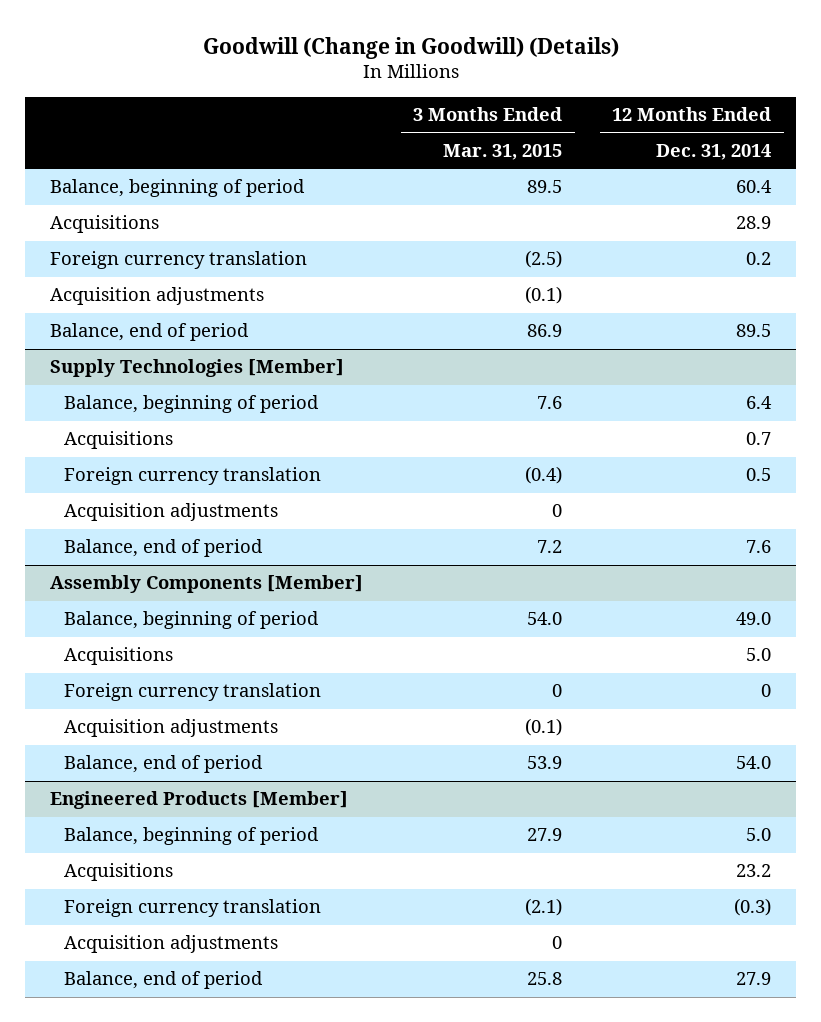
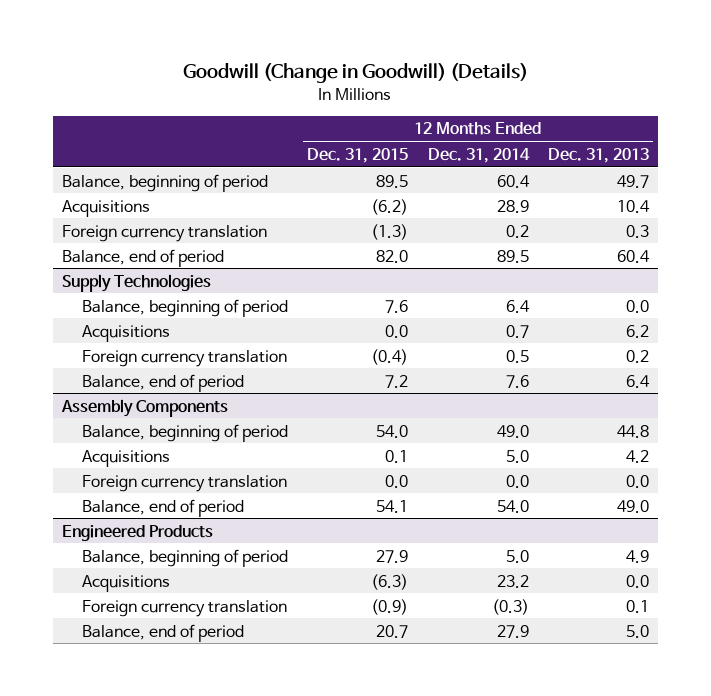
- | 3 Months Ended Mar. 31, 2015 | 12 Months Ended Dec. 31, 2014
+ | 12 Months Ended Dec. 31, 2015 | 12 Months Ended Dec. 31, 2014 | 12 Months Ended Dec. 31, 2013
- Acquisition adjustments | (0.1) |
- Supply Technologies [Member]
+ Supply Technologies
- Acquisition adjustments | 0 |
- Assembly Components [Member]
+ Assembly Components
- Foreign currency translation | 0 | 0
- Acquisition adjustments | (0.1) |
+ Foreign currency translation | 0.0 | 0.0 | 0.0
- Engineered Products [Member]
+ Engineered Products
- Acquisition adjustments | 0 |

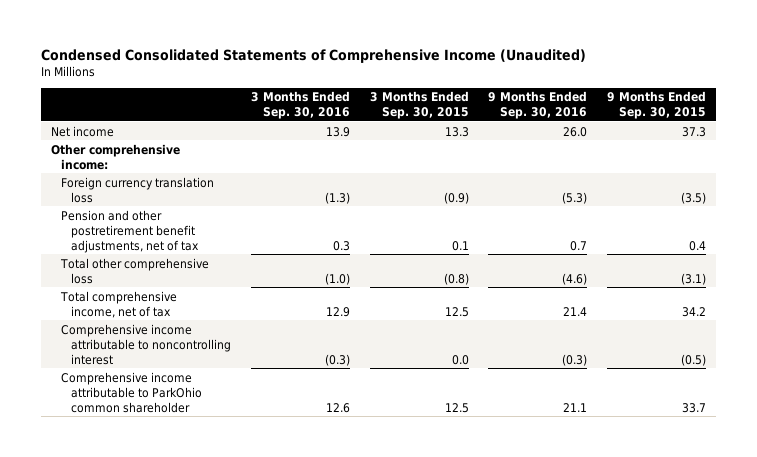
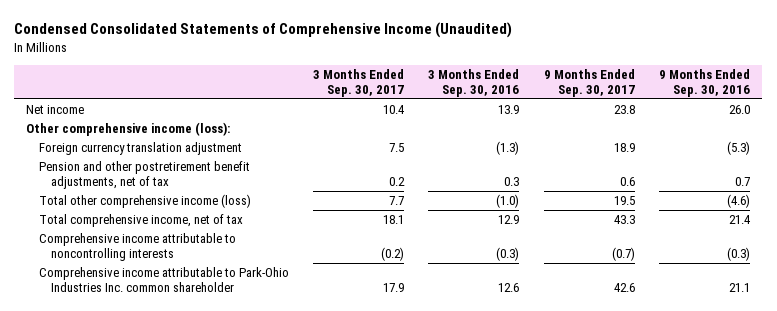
- | 3 Months Ended Sep. 30, 2016 | 3 Months Ended Sep. 30, 2015 | 9 Months Ended Sep. 30, 2016 | 9 Months Ended Sep. 30, 2015
+ | 3 Months Ended Sep. 30, 2017 | 3 Months Ended Sep. 30, 2016 | 9 Months Ended Sep. 30, 2017 | 9 Months Ended Sep. 30, 2016
- Other comprehensive income:
- Foreign currency translation loss | (1.3) | (0.9) | (5.3) | (3.5)
+ Other comprehensive income (loss):
+ Foreign currency translation adjustment | 7.5 | (1.3) | 18.9 | (5.3)
- Total other comprehensive loss | (1.0) | (0.8) | (4.6) | (3.1)
+ Total other comprehensive income (loss) | 7.7 | (1.0) | 19.5 | (4.6)
- Comprehensive income attributable to noncontrolling interest | (0.3) | 0.0 | (0.3) | (0.5)
- Comprehensive income attributable to ParkOhio common shareholder | 12.6 | 12.5 | 21.1 | 33.7
+ Comprehensive income attributable to noncontrolling interests | (0.2) | (0.3) | (0.7) | (0.3)
+ Comprehensive income attributable to Park-Ohio Industries Inc. common shareholder | 17.9 | 12.6 | 42.6 | 21.1

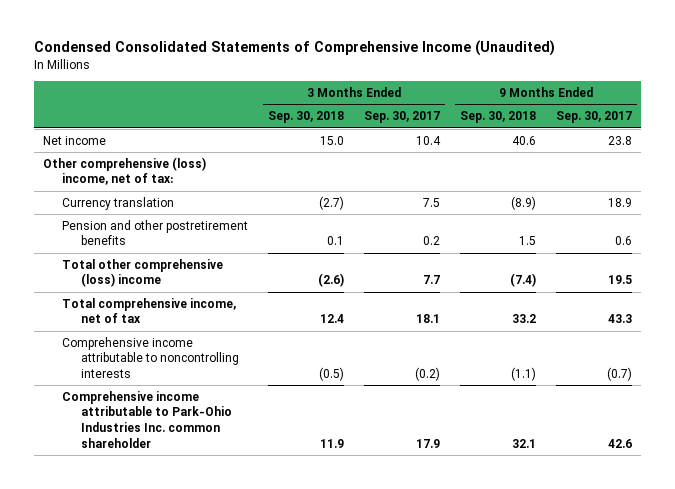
- | 3 Months Ended Sep. 30, 2017 | 3 Months Ended Sep. 30, 2016 | 9 Months Ended Sep. 30, 2017 | 9 Months Ended Sep. 30, 2016
+ | 3 Months Ended Sep. 30, 2018 | 3 Months Ended Sep. 30, 2017 | 9 Months Ended Sep. 30, 2018 | 9 Months Ended Sep. 30, 2017
- Other comprehensive income (loss):
- Foreign currency translation adjustment | 7.5 | (1.3) | 18.9 | (5.3)
- Pension and other postretirement benefit adjustments, net of tax | 0.2 | 0.3 | 0.6 | 0.7
- Total other comprehensive income (loss) | 7.7 | (1.0) | 19.5 | (4.6)
+ Other comprehensive (loss) income, net of tax:
+ Currency translation | (2.7) | 7.5 | (8.9) | 18.9
+ Pension and other postretirement benefits | 0.1 | 0.2 | 1.5 | 0.6
+ Total other comprehensive (loss) income | (2.6) | 7.7 | (7.4) | 19.5

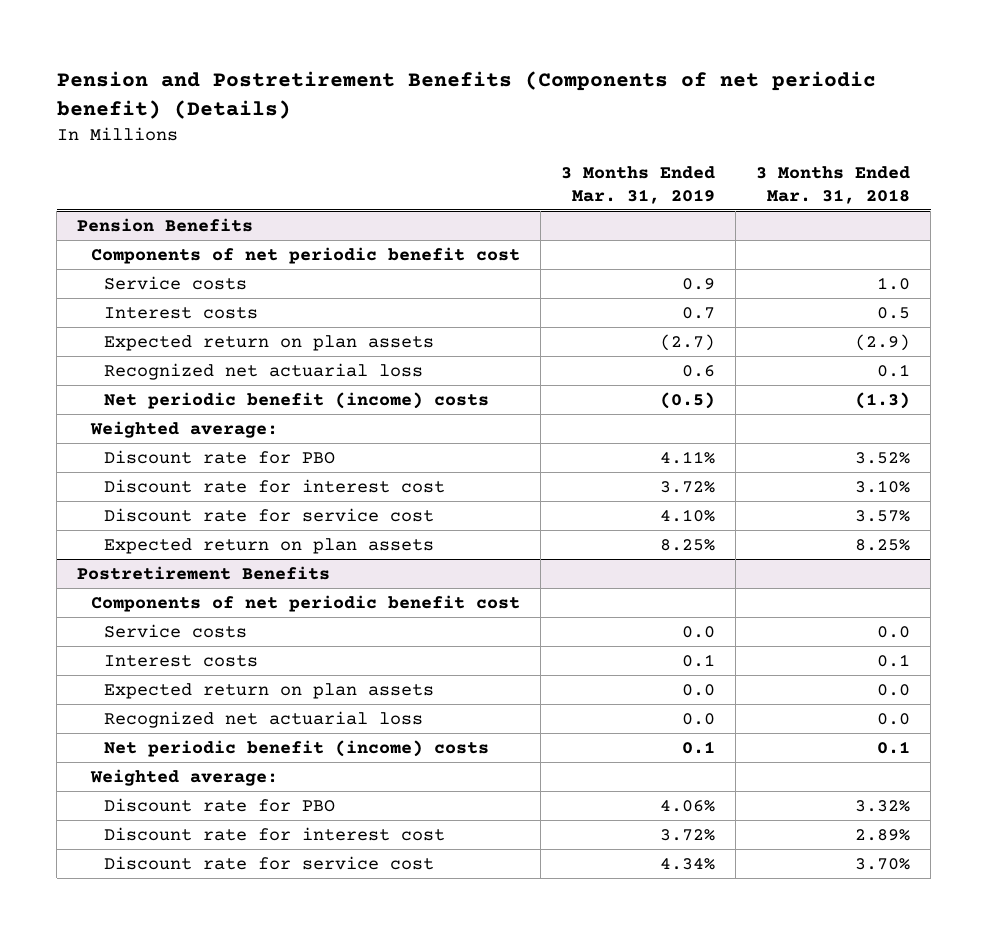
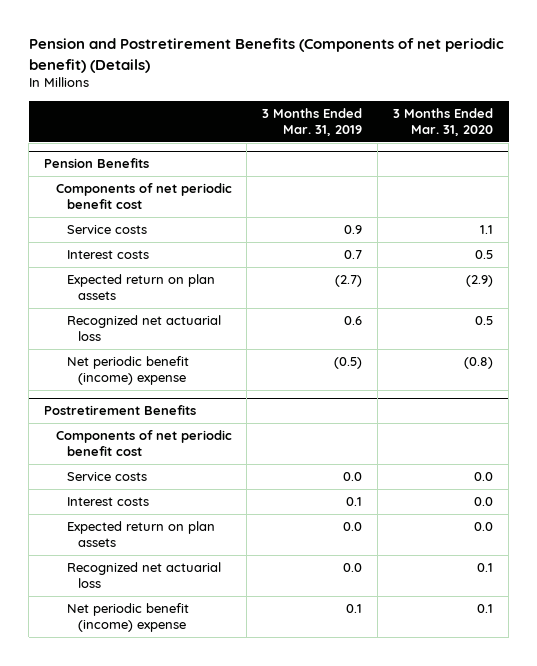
- | 3 Months Ended Mar. 31, 2019 | 3 Months Ended Mar. 31, 2018
+ | 3 Months Ended Mar. 31, 2019 | 3 Months Ended Mar. 31, 2020
@ Pension Benefits
- Net periodic benefit (income) costs | (0.5) | (1.3)
- Weighted average:
- Discount rate for PBO | 4.11% | 3.52%
- Discount rate for interest cost | 3.72% | 3.10%
- Discount rate for service cost | 4.10% | 3.57%
- Expected return on plan assets | 8.25% | 8.25%
+ Net periodic benefit (income) expense | (0.5) | (0.8)
@ Postretirement Benefits
- Net periodic benefit (income) costs | 0.1 | 0.1
- Weighted average:
- Discount rate for PBO | 4.06% | 3.32%
- Discount rate for interest cost | 3.72% | 2.89%
- Discount rate for service cost | 4.34% | 3.70%
+ Net periodic benefit (income) expense | 0.1 | 0.1

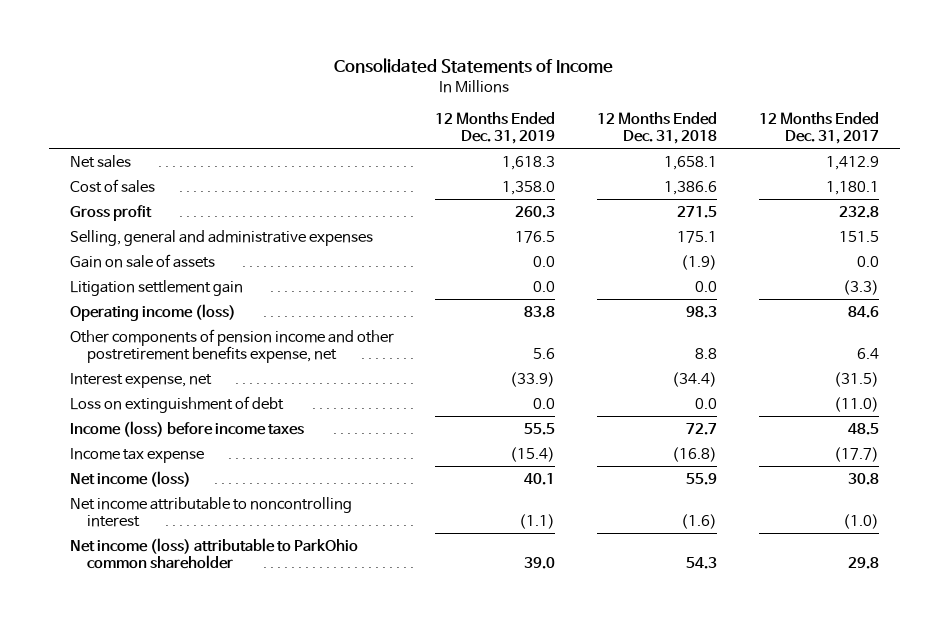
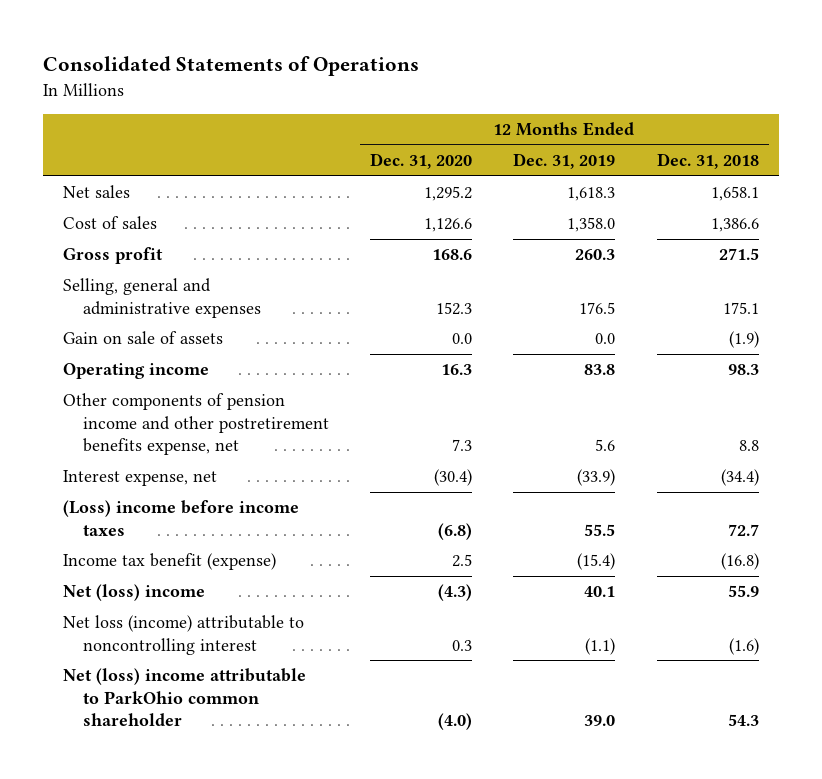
- Consolidated Statements of Income
+ Consolidated Statements of Operations
- | 12 Months Ended Dec. 31, 2019 | 12 Months Ended Dec. 31, 2018 | 12 Months Ended Dec. 31, 2017
+ | 12 Months Ended Dec. 31, 2020 | 12 Months Ended Dec. 31, 2019 | 12 Months Ended Dec. 31, 2018
- Litigation settlement gain | 0.0 | 0.0 | (3.3)
- Operating income (loss) | 83.8 | 98.3 | 84.6
+ Operating income | 16.3 | 83.8 | 98.3
- Loss on extinguishment of debt | 0.0 | 0.0 | (11.0)
- Income (loss) before income taxes | 55.5 | 72.7 | 48.5
- Income tax expense | (15.4) | (16.8) | (17.7)
- Net income (loss) | 40.1 | 55.9 | 30.8
- Net income attributable to noncontrolling interest | (1.1) | (1.6) | (1.0)
- Net income (loss) attributable to ParkOhio common shareholder | 39.0 | 54.3 | 29.8
+ (Loss) income before income taxes | (6.8) | 55.5 | 72.7
+ Income tax benefit (expense) | 2.5 | (15.4) | (16.8)
+ Net (loss) income | (4.3) | 40.1 | 55.9
+ Net loss (income) attributable to noncontrolling interest | 0.3 | (1.1) | (1.6)
+ Net (loss) income attributable to ParkOhio common shareholder | (4.0) | 39.0 | 54.3

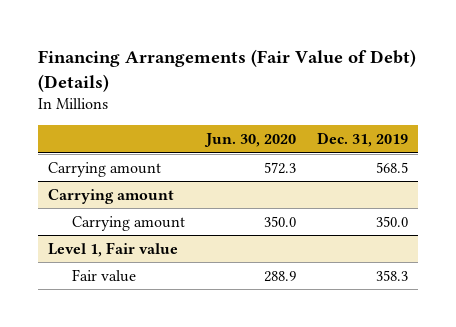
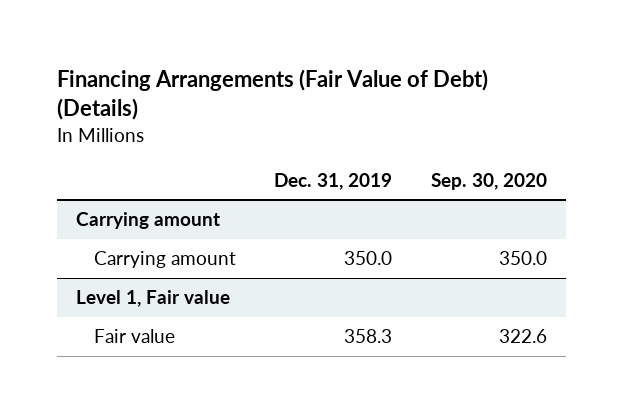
- | Jun. 30, 2020 | Dec. 31, 2019
+ | Dec. 31, 2019 | Sep. 30, 2020
- Carrying amount | 572.3 | 568.5

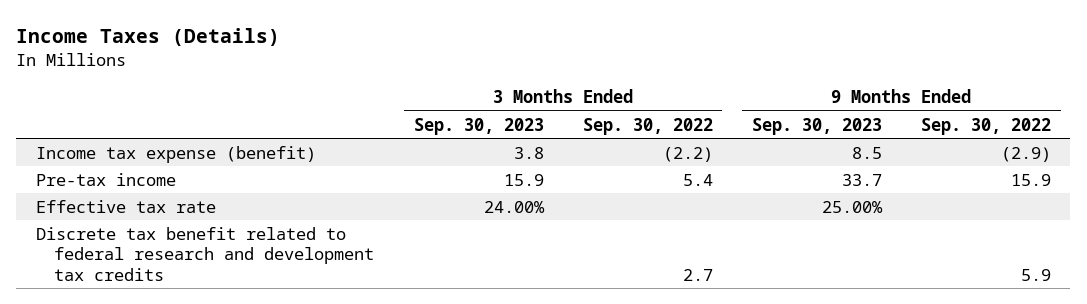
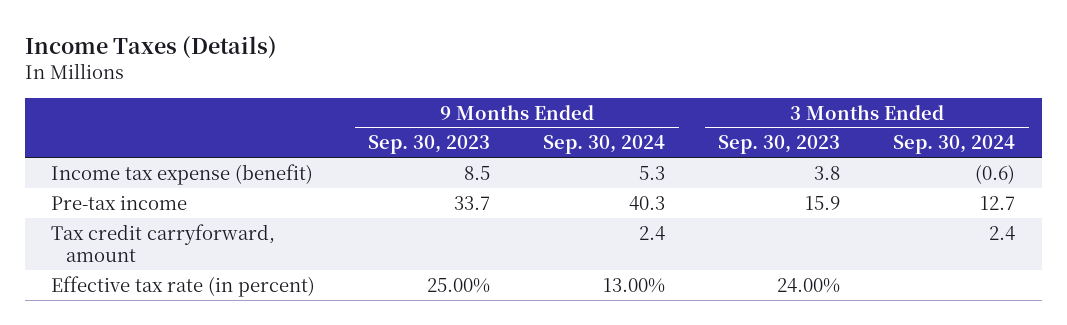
- | 3 Months Ended Sep. 30, 2023 | 3 Months Ended Sep. 30, 2022 | 9 Months Ended Sep. 30, 2023 | 9 Months Ended Sep. 30, 2022
+ | 9 Months Ended Sep. 30, 2023 | 9 Months Ended Sep. 30, 2024 | 3 Months Ended Sep. 30, 2023 | 3 Months Ended Sep. 30, 2024
- Effective tax rate | 24.00% | | 25.00% |
- Discrete tax benefit related to federal research and development tax credits | | 2.7 | | 5.9
+ Tax credit carryforward, amount | | 2.4 | | 2.4
+ Effective tax rate (in percent) | 25.00% | 13.00% | 24.00% |

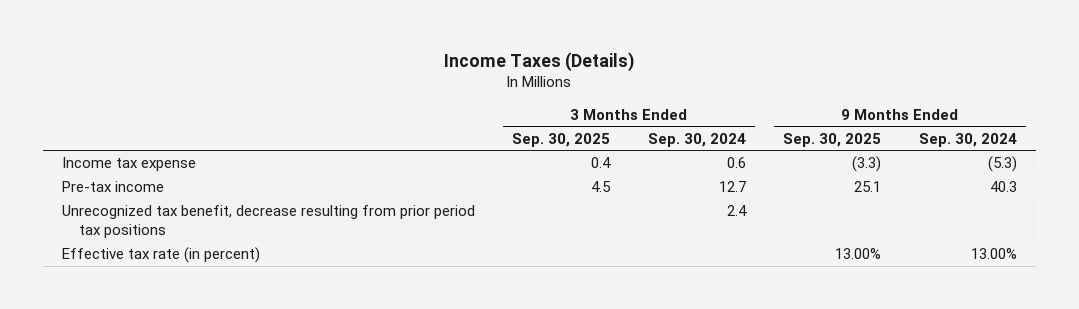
- | 9 Months Ended Sep. 30, 2023 | 9 Months Ended Sep. 30, 2024 | 3 Months Ended Sep. 30, 2023 | 3 Months Ended Sep. 30, 2024
+ | 3 Months Ended Sep. 30, 2025 | 3 Months Ended Sep. 30, 2024 | 9 Months Ended Sep. 30, 2025 | 9 Months Ended Sep. 30, 2024
- Income tax expense (benefit) | 8.5 | 5.3 | 3.8 | (0.6)
+ Income tax expense | 0.4 | 0.6 | (3.3) | (5.3)
- Tax credit carryforward, amount | | 2.4 | | 2.4
+ Unrecognized tax benefit, decrease resulting from prior period tax positions | | 2.4 | |

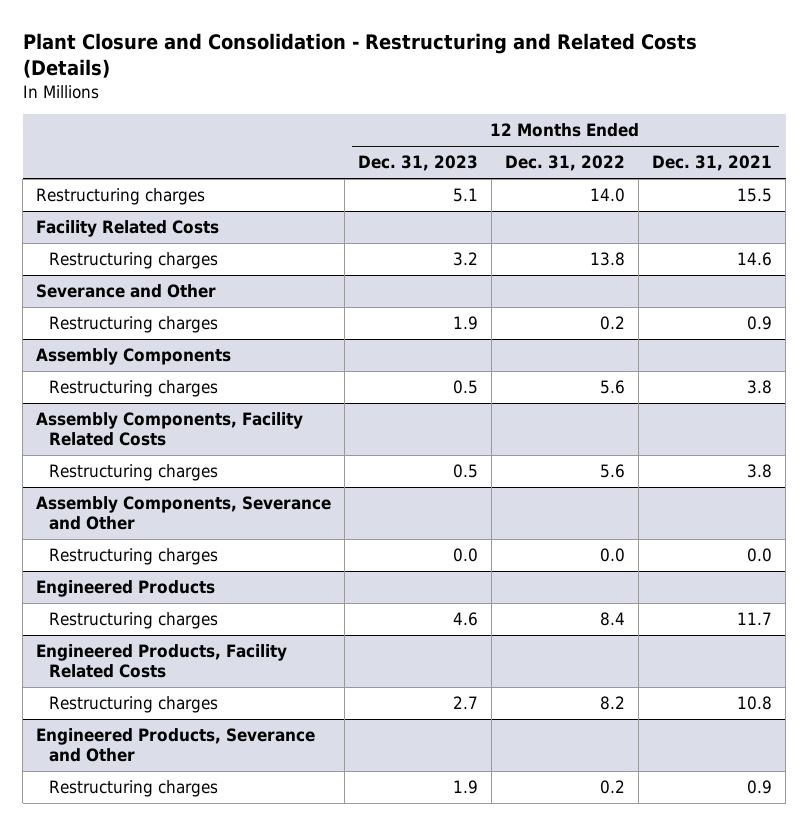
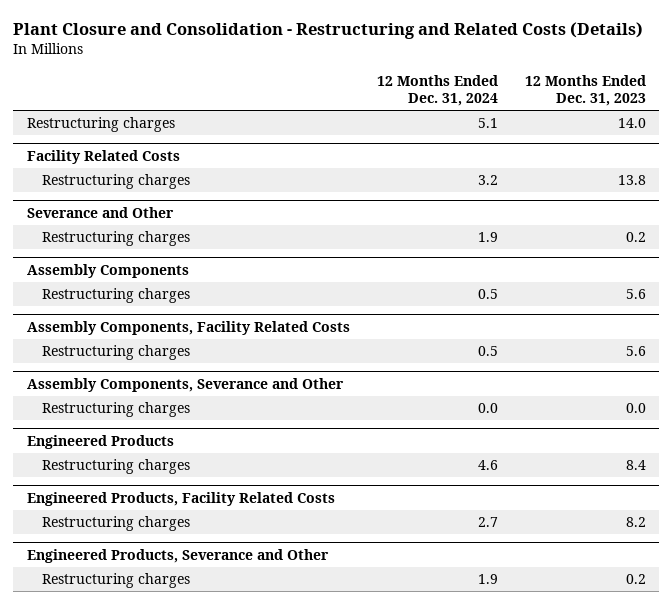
- | 12 Months Ended Dec. 31, 2023 | 12 Months Ended Dec. 31, 2022 | 12 Months Ended Dec. 31, 2021
+ | 12 Months Ended Dec. 31, 2024 | 12 Months Ended Dec. 31, 2023
- Restructuring charges | 5.1 | 14.0 | 15.5
+ Restructuring charges | 5.1 | 14.0
@ Facility Related Costs
- Restructuring charges | 3.2 | 13.8 | 14.6
+ Restructuring charges | 3.2 | 13.8
@ Severance and Other
- Restructuring charges | 1.9 | 0.2 | 0.9
+ Restructuring charges | 1.9 | 0.2
@ Assembly Components
- Restructuring charges | 0.5 | 5.6 | 3.8
+ Restructuring charges | 0.5 | 5.6
@ Assembly Components, Facility Related Costs
- Restructuring charges | 0.5 | 5.6 | 3.8
+ Restructuring charges | 0.5 | 5.6
@ Engineered Products
- Restructuring charges | 4.6 | 8.4 | 11.7
+ Restructuring charges | 4.6 | 8.4
@ Engineered Products, Facility Related Costs
- Restructuring charges | 2.7 | 8.2 | 10.8
+ Restructuring charges | 2.7 | 8.2
@ Engineered Products, Severance and Other
- Restructuring charges | 1.9 | 0.2 | 0.9
+ Restructuring charges | 1.9 | 0.2

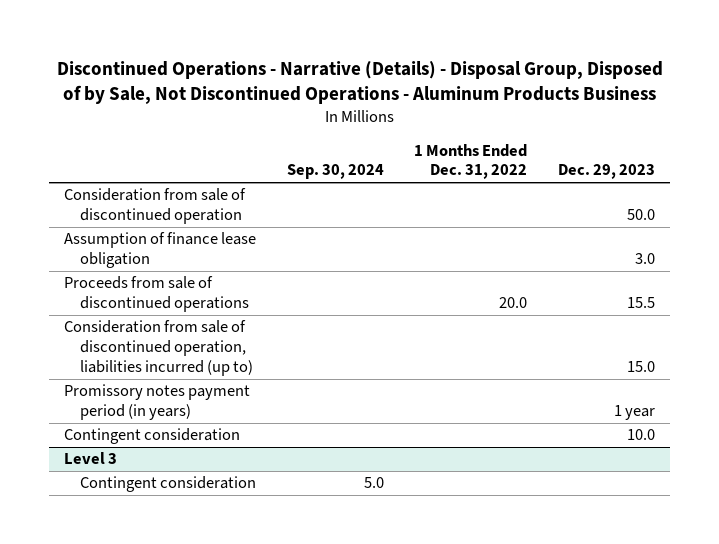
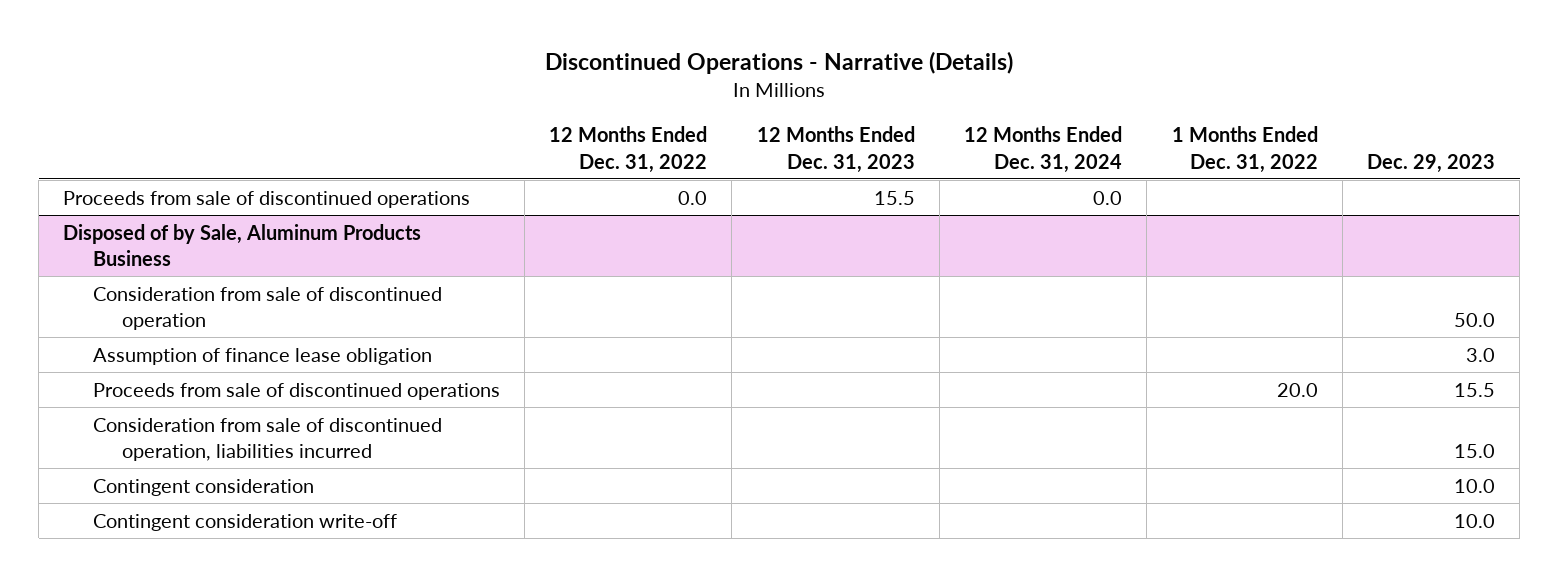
- Discontinued Operations - Narrative (Details) - Disposal Group, Disposed of by Sale, Not Discontinued Operations - Aluminum Products Business
+ Discontinued Operations - Narrative (Details)
- | Sep. 30, 2024 | 1 Months Ended Dec. 31, 2022 | Dec. 29, 2023
+ | 12 Months Ended Dec. 31, 2022 | 12 Months Ended Dec. 31, 2023 | 12 Months Ended Dec. 31, 2024 | 1 Months Ended Dec. 31, 2022 | Dec. 29, 2023
+ Proceeds from sale of discontinued operations | 0.0 | 15.5 | 0.0 | |
+ Disposed of by Sale, Aluminum Products Business
- Consideration from sale of discontinued operation, liabilities incurred (up to) | | | 15.0
- Promissory notes payment period (in years) | | | 1 year
+ Consideration from sale of discontinued operation, liabilities incurred | | | | | 15.0
- Level 3
- Contingent consideration | 5.0 | |
+ Contingent consideration write-off | | | | | 10.0

